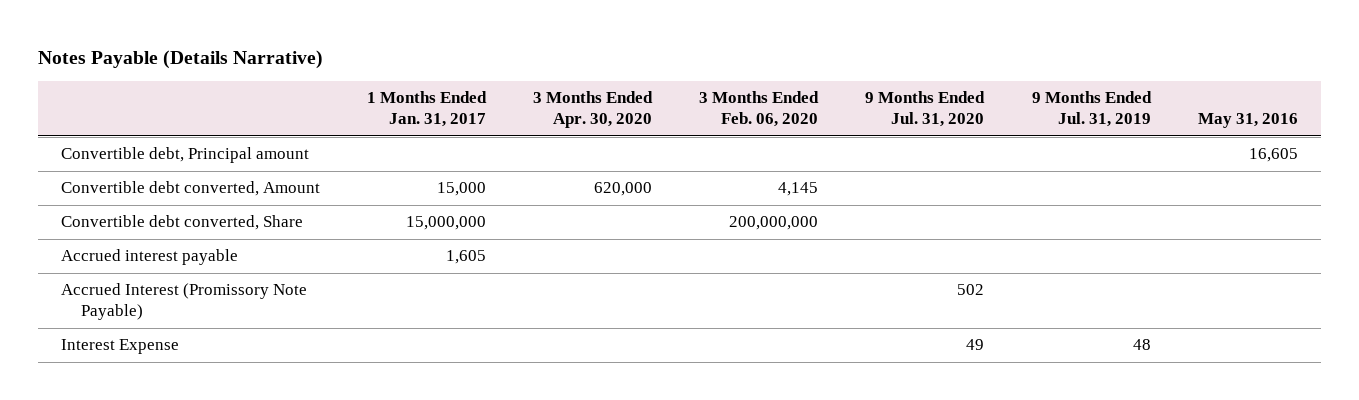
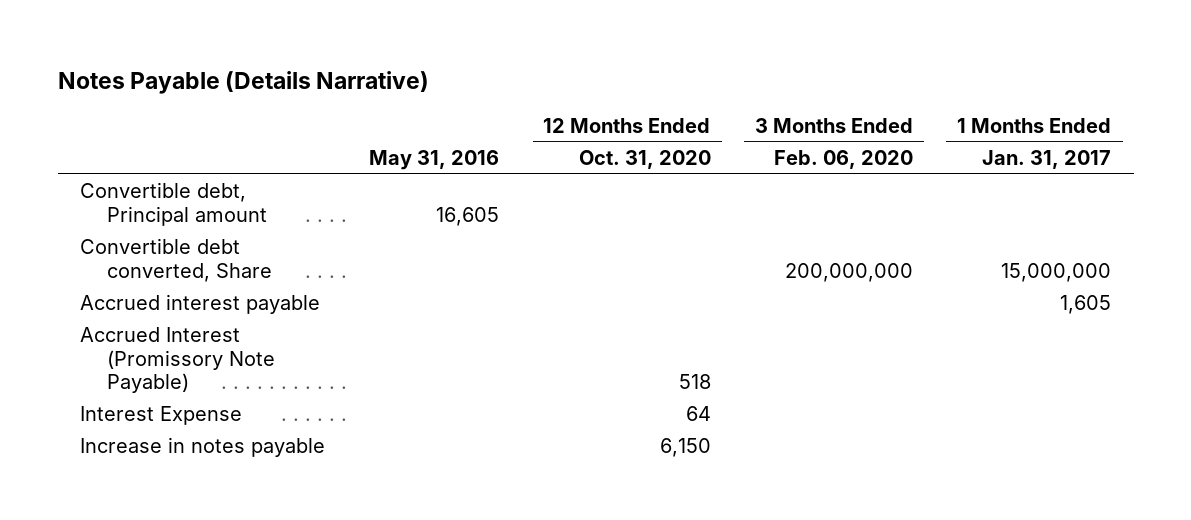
- | 1 Months Ended Jan. 31, 2017 | 3 Months Ended Apr. 30, 2020 | 3 Months Ended Feb. 06, 2020 | 9 Months Ended Jul. 31, 2020 | 9 Months Ended Jul. 31, 2019 | May 31, 2016
+ | May 31, 2016 | 12 Months Ended Oct. 31, 2020 | 3 Months Ended Feb. 06, 2020 | 1 Months Ended Jan. 31, 2017
- Convertible debt converted, Amount | 15,000 | 620,000 | 4,145 | | |
+ Increase in notes payable | | 6,150 | |

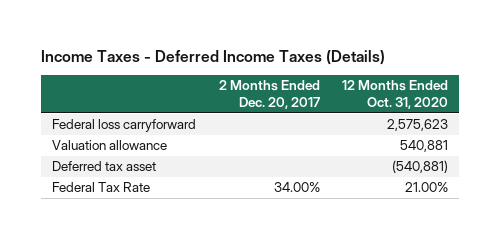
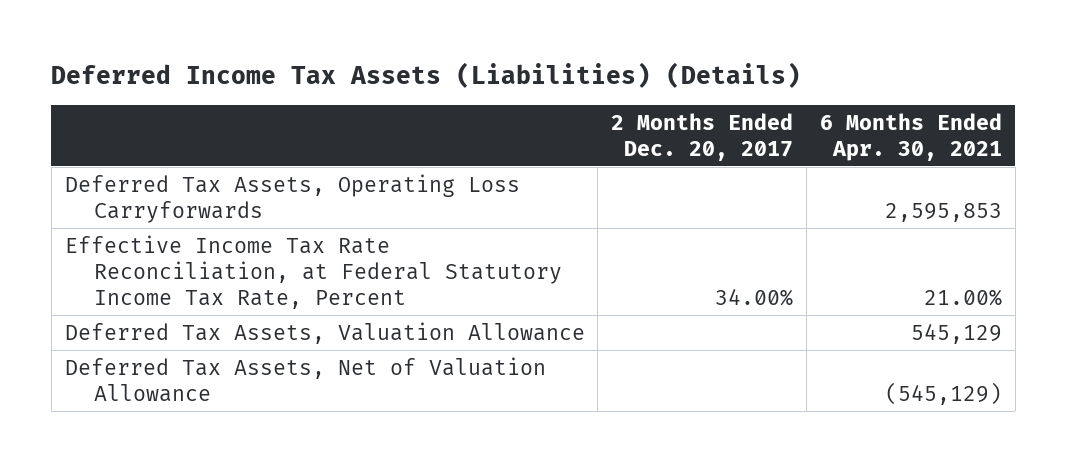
- Income Taxes - Deferred Income Taxes (Details)
+ Deferred Income Tax Assets (Liabilities) (Details)
- | 2 Months Ended Dec. 20, 2017 | 12 Months Ended Oct. 31, 2020
+ | 2 Months Ended Dec. 20, 2017 | 6 Months Ended Apr. 30, 2021
- Federal loss carryforward | | 2,575,623
- Valuation allowance | | 540,881
- Deferred tax asset | | (540,881)
- Federal Tax Rate | 34.00% | 21.00%
+ Deferred Tax Assets, Operating Loss Carryforwards | | 2,595,853
+ Effective Income Tax Rate Reconciliation, at Federal Statutory Income Tax Rate, Percent | 34.00% | 21.00%
+ Deferred Tax Assets, Valuation Allowance | | 545,129
+ Deferred Tax Assets, Net of Valuation Allowance | | (545,129)

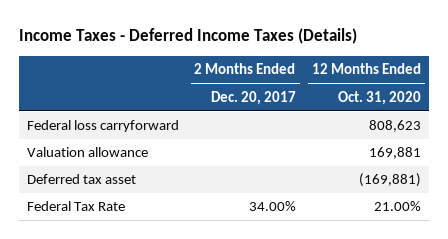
- Deferred Income Tax Assets (Liabilities) (Details)
+ Income Taxes - Deferred Income Taxes (Details)
- | 2 Months Ended Dec. 20, 2017 | 6 Months Ended Apr. 30, 2021
+ | 2 Months Ended Dec. 20, 2017 | 12 Months Ended Oct. 31, 2020
- Deferred Tax Assets, Operating Loss Carryforwards | | 2,595,853
- Effective Income Tax Rate Reconciliation, at Federal Statutory Income Tax Rate, Percent | 34.00% | 21.00%
- Deferred Tax Assets, Valuation Allowance | | 545,129
- Deferred Tax Assets, Net of Valuation Allowance | | (545,129)
+ Federal loss carryforward | | 808,623
+ Valuation allowance | | 169,881
+ Deferred tax asset | | (169,881)
+ Federal Tax Rate | 34.00% | 21.00%

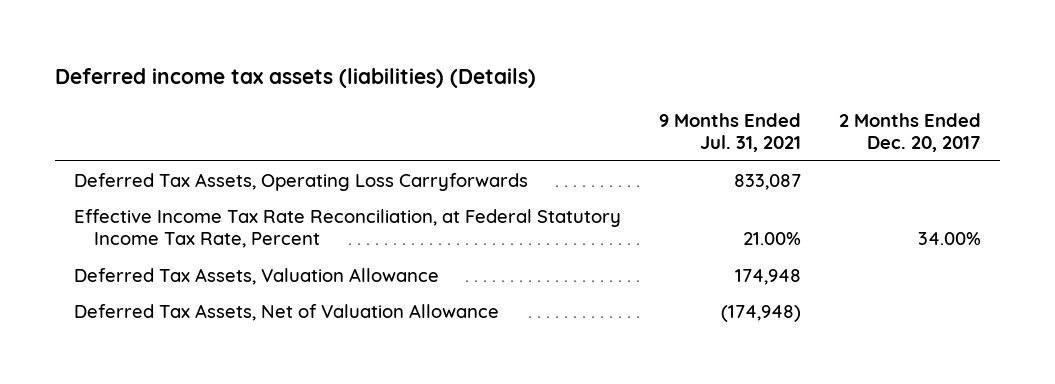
- Income Taxes - Deferred Income Taxes (Details)
+ Deferred income tax assets (liabilities) (Details)
- | 2 Months Ended Dec. 20, 2017 | 12 Months Ended Oct. 31, 2020
+ | 9 Months Ended Jul. 31, 2021 | 2 Months Ended Dec. 20, 2017
- Federal loss carryforward | | 808,623
- Valuation allowance | | 169,881
- Deferred tax asset | | (169,881)
- Federal Tax Rate | 34.00% | 21.00%
+ Deferred Tax Assets, Operating Loss Carryforwards | 833,087 |
+ Effective Income Tax Rate Reconciliation, at Federal Statutory Income Tax Rate, Percent | 21.00% | 34.00%
+ Deferred Tax Assets, Valuation Allowance | 174,948 |
+ Deferred Tax Assets, Net of Valuation Allowance | (174,948) |

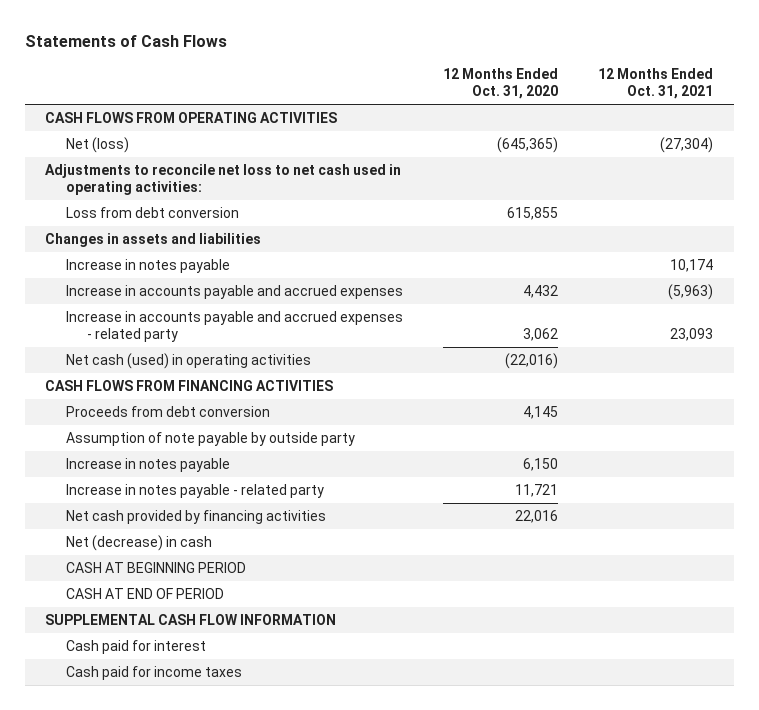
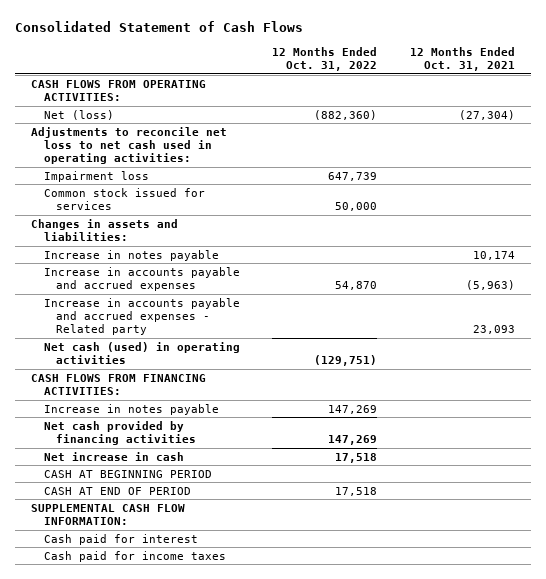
- Statements of Cash Flows
+ Consolidated Statement of Cash Flows
- | 12 Months Ended Oct. 31, 2020 | 12 Months Ended Oct. 31, 2021
+ | 12 Months Ended Oct. 31, 2022 | 12 Months Ended Oct. 31, 2021
- CASH FLOWS FROM OPERATING ACTIVITIES
+ CASH FLOWS FROM OPERATING ACTIVITIES:
- Loss from debt conversion | 615,855 |
- Changes in assets and liabilities
+ Impairment loss | 647,739 |
+ Common stock issued for services | 50,000 |
+ Changes in assets and liabilities:
- Increase in accounts payable and accrued expenses - related party | 3,062 | 23,093
+ Increase in accounts payable and accrued expenses - Related party | | 23,093
- CASH FLOWS FROM FINANCING ACTIVITIES
- Proceeds from debt conversion | 4,145 |
- Assumption of note payable by outside party
+ CASH FLOWS FROM FINANCING ACTIVITIES:
- Increase in notes payable - related party | 11,721 |
- Net (decrease) in cash
+ Net increase in cash | 17,518 |
- SUPPLEMENTAL CASH FLOW INFORMATION
+ SUPPLEMENTAL CASH FLOW INFORMATION:

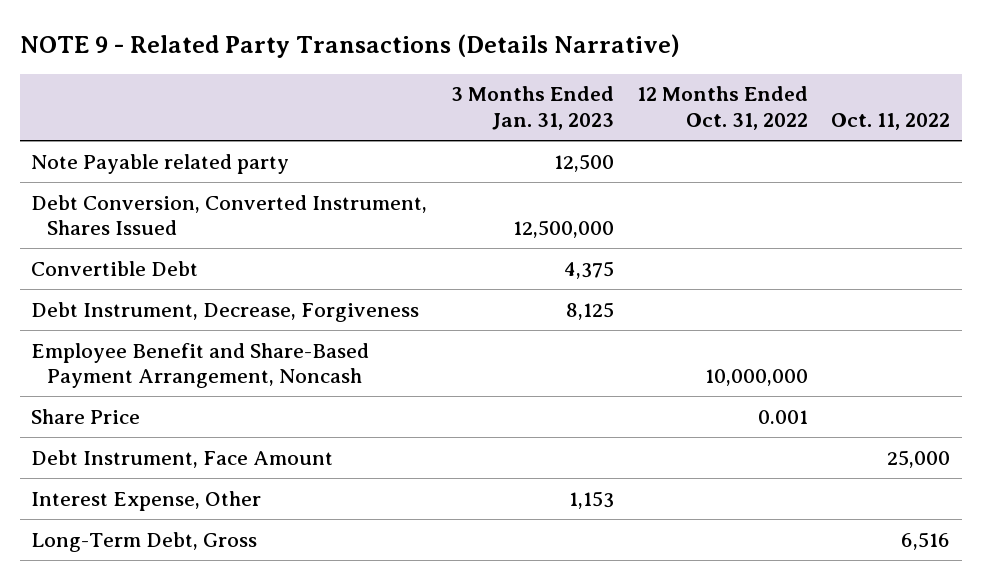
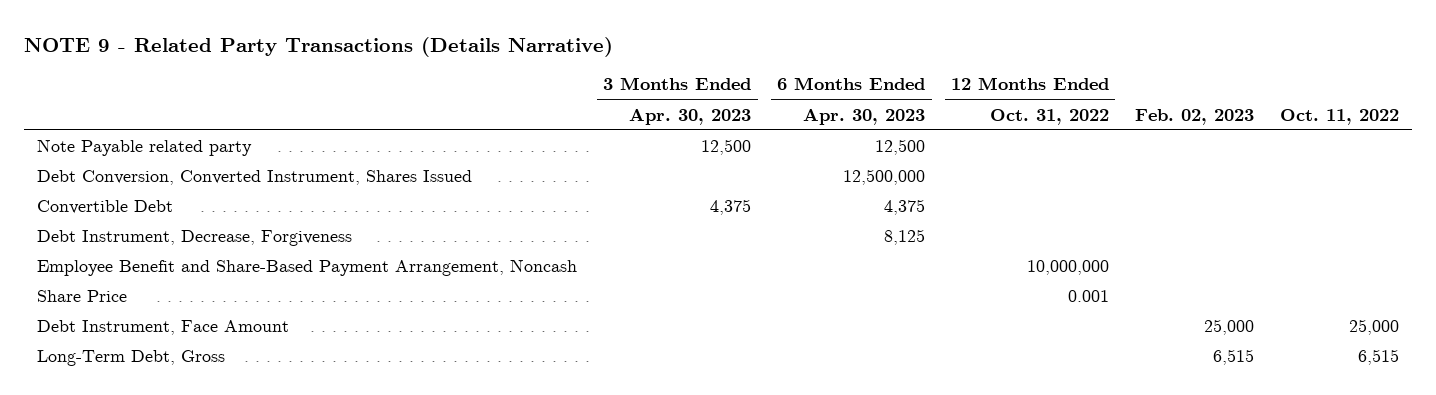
- | 3 Months Ended Jan. 31, 2023 | 12 Months Ended Oct. 31, 2022 | Oct. 11, 2022
+ | 3 Months Ended Apr. 30, 2023 | 6 Months Ended Apr. 30, 2023 | 12 Months Ended Oct. 31, 2022 | Feb. 02, 2023 | Oct. 11, 2022
- Interest Expense, Other | 1,153 | |
- Long-Term Debt, Gross | | | 6,516
+ Long-Term Debt, Gross | | | | 6,515 | 6,515

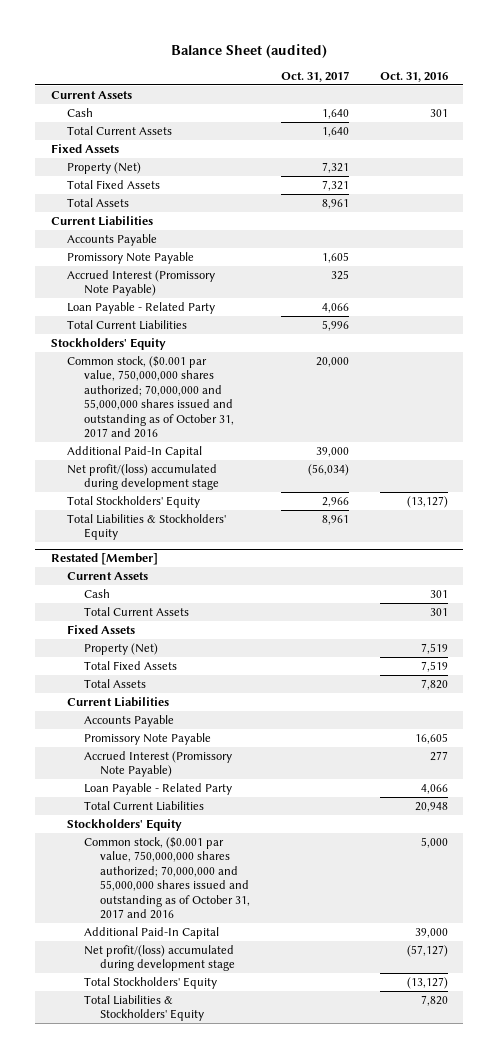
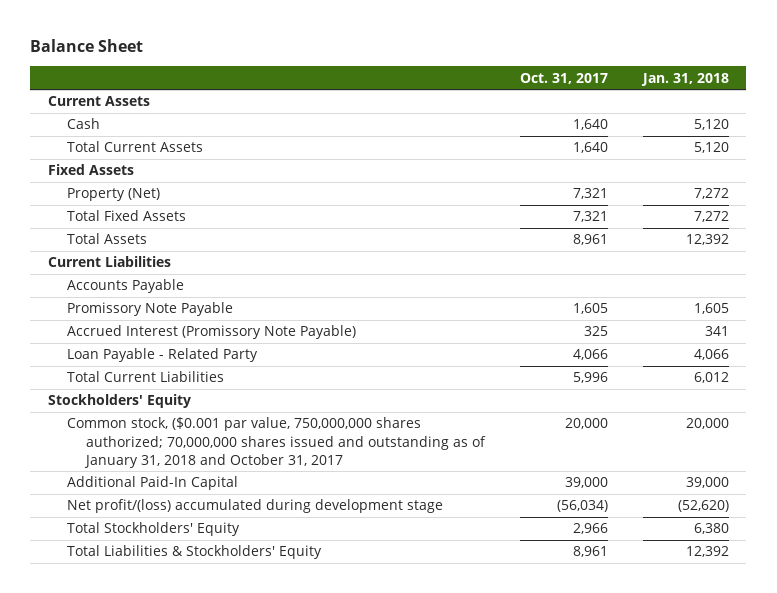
- Balance Sheet (audited)
+ Balance Sheet
- | Oct. 31, 2017 | Oct. 31, 2016
+ | Oct. 31, 2017 | Jan. 31, 2018
- Common stock, ($0.001 par value, 750,000,000 shares authorized; 70,000,000 and 55,000,000 shares issued and outstanding as of October 31, 2017 and 2016 | 20,000 |
+ Common stock, ($0.001 par value, 750,000,000 shares authorized; 70,000,000 shares issued and outstanding as of January 31, 2018 and October 31, 2017 | 20,000 | 20,000
- Restated [Member]
- Current Assets
- Cash | | 301
- Total Current Assets | | 301
- Fixed Assets
- Property (Net) | | 7,519
- Total Fixed Assets | | 7,519
- Total Assets | | 7,820
- Current Liabilities
- Accounts Payable
- Promissory Note Payable | | 16,605
- Accrued Interest (Promissory Note Payable) | | 277
- Loan Payable - Related Party | | 4,066
- Total Current Liabilities | | 20,948
- Stockholders' Equity
- Common stock, ($0.001 par value, 750,000,000 shares authorized; 70,000,000 and 55,000,000 shares issued and outstanding as of October 31, 2017 and 2016 | | 5,000
- Additional Paid-In Capital | | 39,000
- Net profit/(loss) accumulated during development stage | | (57,127)
- Total Stockholders' Equity | | (13,127)
- Total Liabilities & Stockholders' Equity | | 7,820

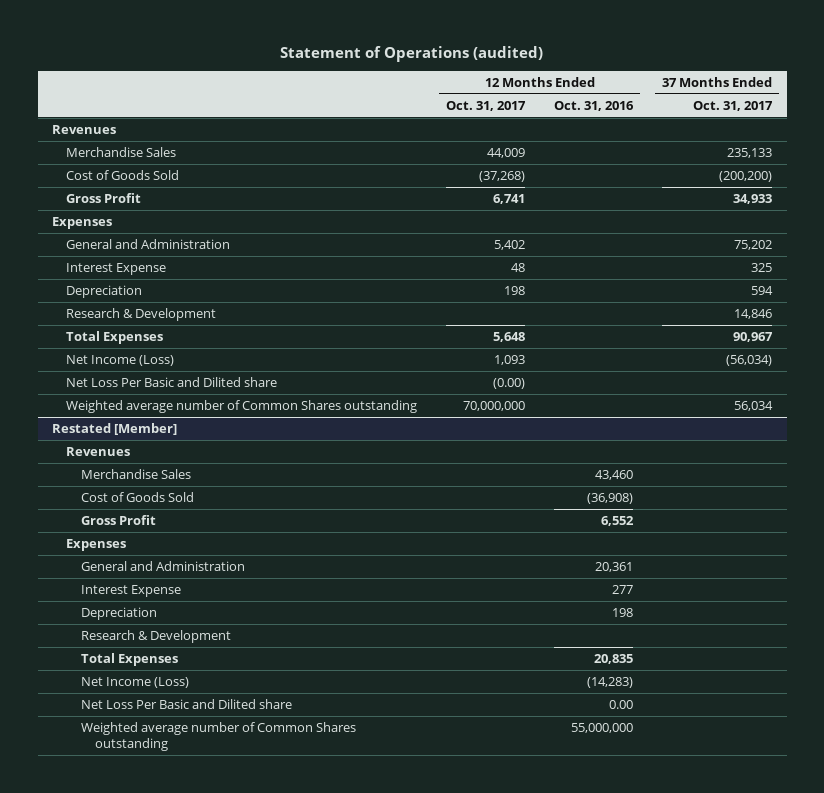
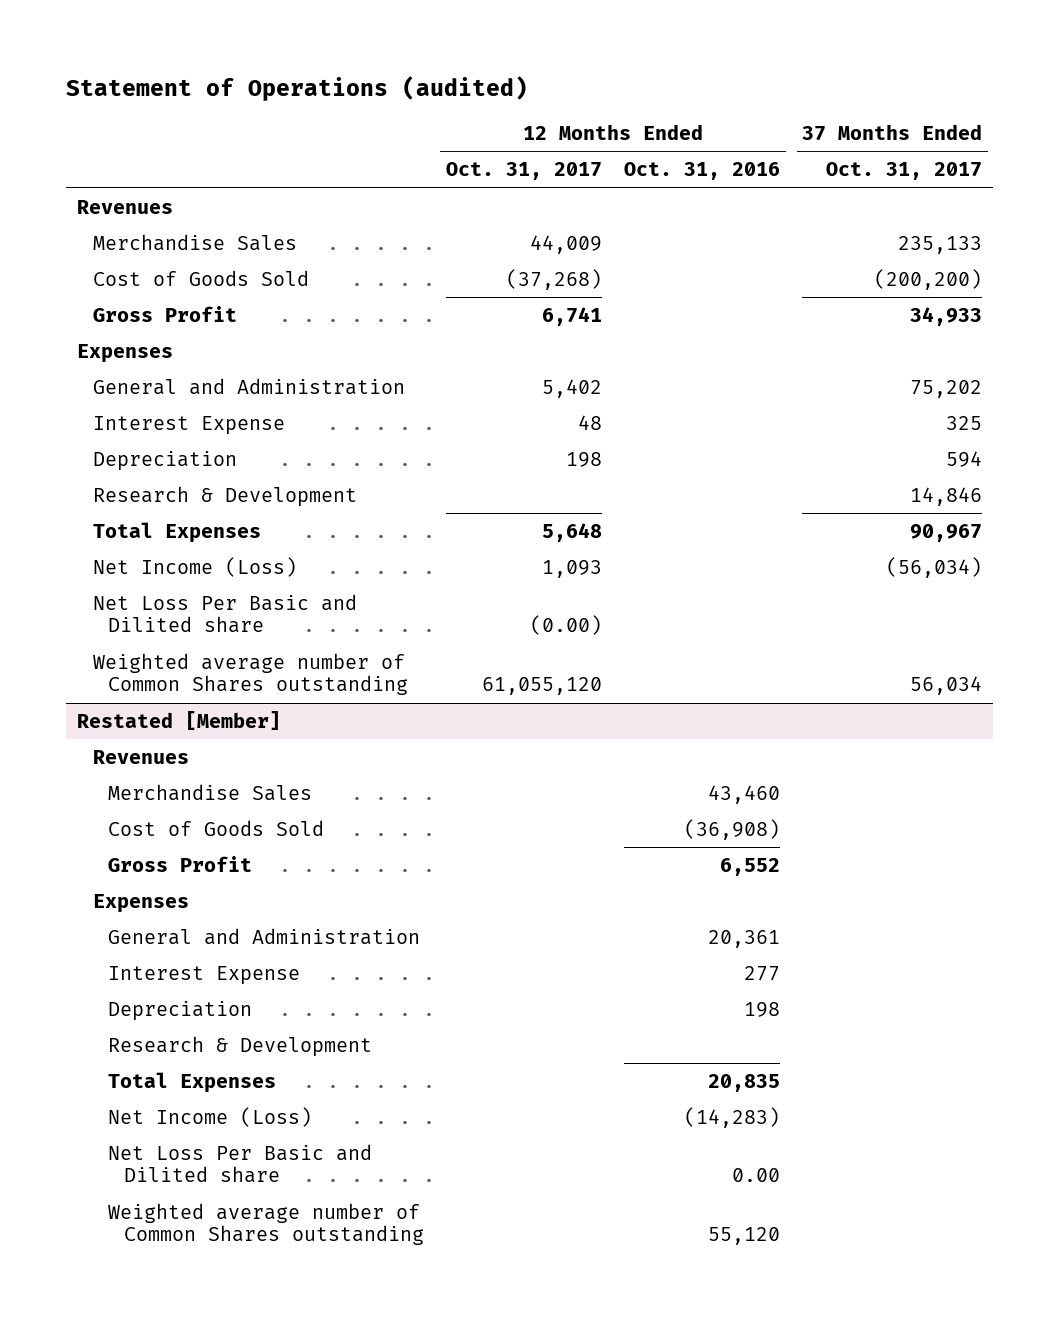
- Weighted average number of Common Shares outstanding | 70,000,000 | | 56,034
+ Weighted average number of Common Shares outstanding | 61,055,120 | | 56,034
@ Restated [Member]
- Weighted average number of Common Shares outstanding | | 55,000,000 |
+ Weighted average number of Common Shares outstanding | | 55,120 |

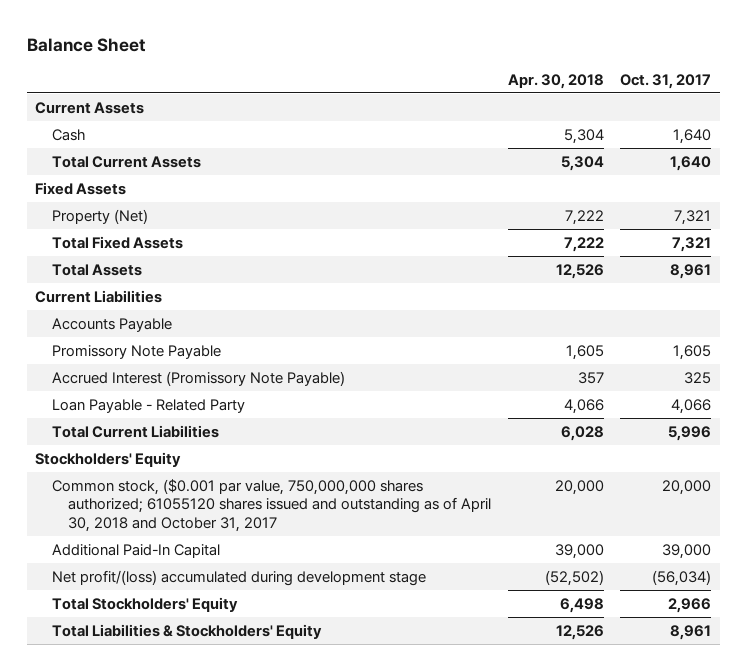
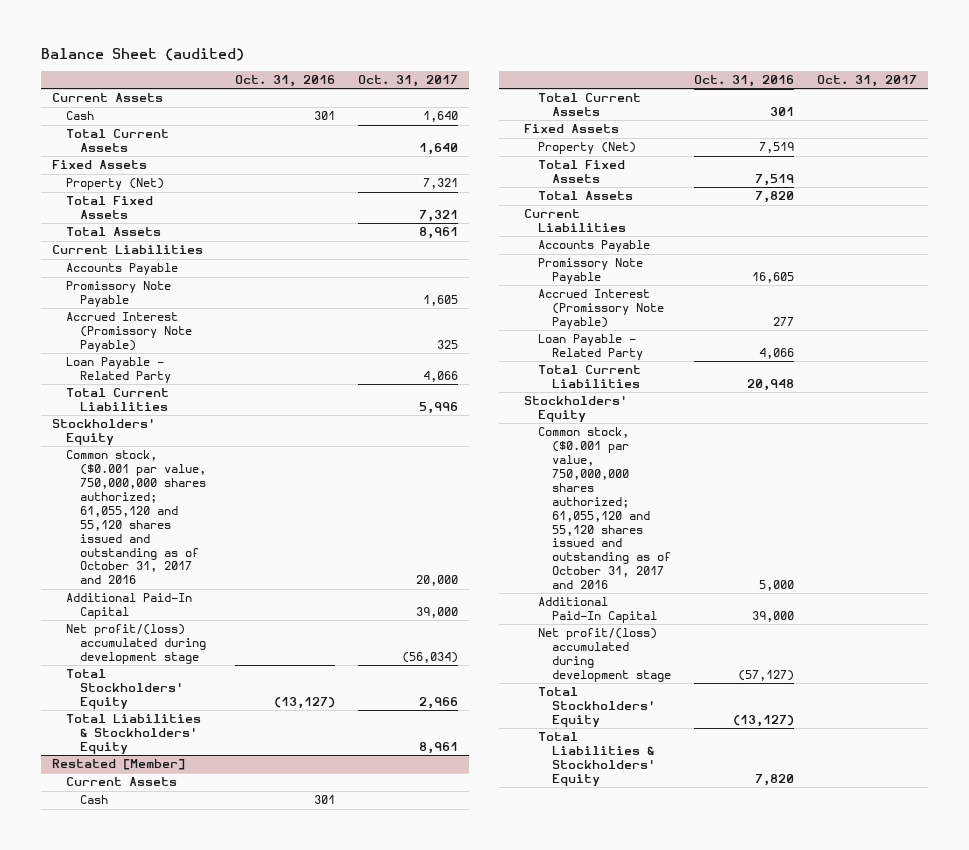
- Balance Sheet
+ Balance Sheet (audited)
- | Apr. 30, 2018 | Oct. 31, 2017
+ | Oct. 31, 2016 | Oct. 31, 2017
- Common stock, ($0.001 par value, 750,000,000 shares authorized; 61055120 shares issued and outstanding as of April 30, 2018 and October 31, 2017 | 20,000 | 20,000
+ Common stock, ($0.001 par value, 750,000,000 shares authorized; 61,055,120 and 55,120 shares issued and outstanding as of October 31, 2017 and 2016 | | 20,000
+ Restated [Member]
+ Current Assets
+ Cash | 301 |
+ Total Current Assets | 301 |
+ Fixed Assets
+ Property (Net) | 7,519 |
+ Total Fixed Assets | 7,519 |
+ Total Assets | 7,820 |
+ Current Liabilities
+ Accounts Payable
+ Promissory Note Payable | 16,605 |
+ Accrued Interest (Promissory Note Payable) | 277 |
+ Loan Payable - Related Party | 4,066 |
+ Total Current Liabilities | 20,948 |
+ Stockholders' Equity
+ Common stock, ($0.001 par value, 750,000,000 shares authorized; 61,055,120 and 55,120 shares issued and outstanding as of October 31, 2017 and 2016 | 5,000 |
+ Additional Paid-In Capital | 39,000 |
+ Net profit/(loss) accumulated during development stage | (57,127) |
+ Total Stockholders' Equity | (13,127) |
+ Total Liabilities & Stockholders' Equity | 7,820 |

